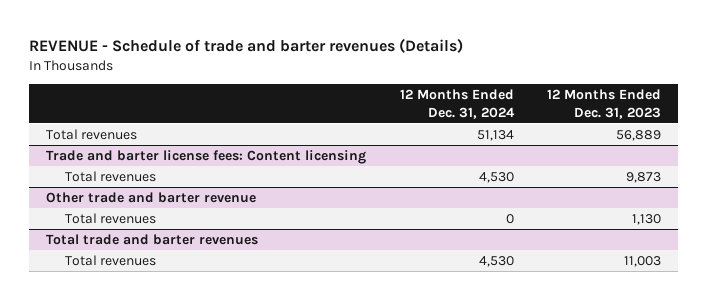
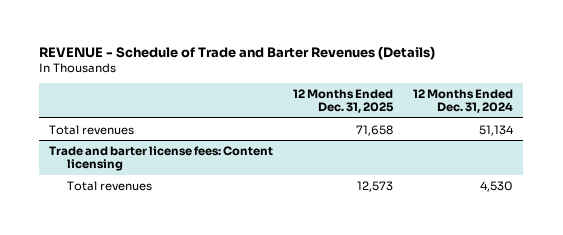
- REVENUE - Schedule of trade and barter revenues (Details)
+ REVENUE - Schedule of Trade and Barter Revenues (Details)
- | 12 Months Ended Dec. 31, 2024 | 12 Months Ended Dec. 31, 2023
+ | 12 Months Ended Dec. 31, 2025 | 12 Months Ended Dec. 31, 2024
- Other trade and barter revenue
- Total revenues | 0 | 1,130
- Total trade and barter revenues
- Total revenues | 4,530 | 11,003

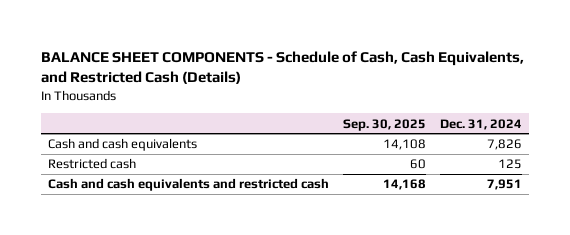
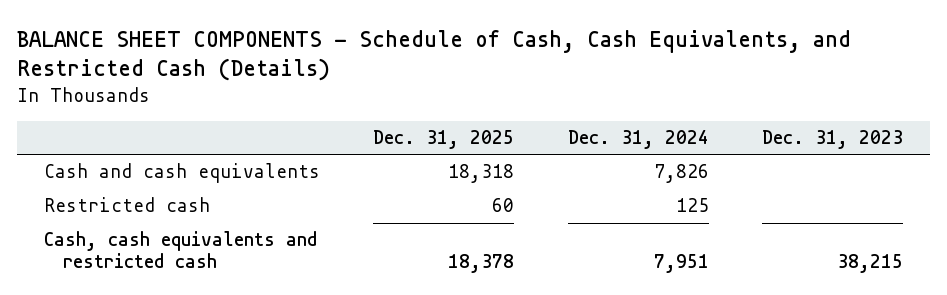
- | Sep. 30, 2025 | Dec. 31, 2024
+ | Dec. 31, 2025 | Dec. 31, 2024 | Dec. 31, 2023
- Cash and cash equivalents and restricted cash | 14,168 | 7,951
+ Cash, cash equivalents and restricted cash | 18,378 | 7,951 | 38,215

